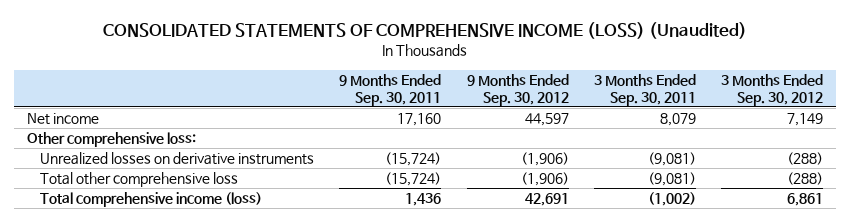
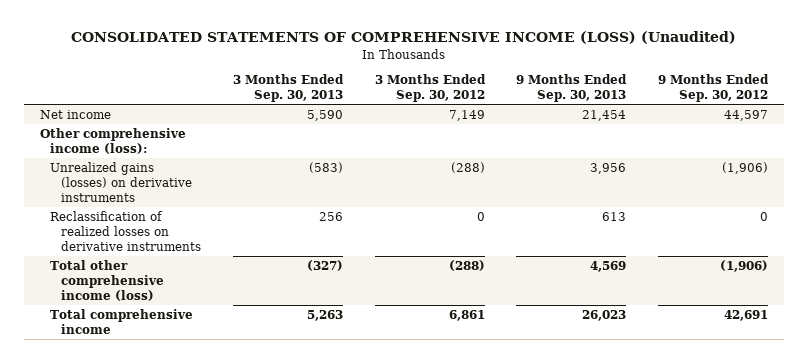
- | 9 Months Ended Sep. 30, 2011 | 9 Months Ended Sep. 30, 2012 | 3 Months Ended Sep. 30, 2011 | 3 Months Ended Sep. 30, 2012
+ | 3 Months Ended Sep. 30, 2013 | 3 Months Ended Sep. 30, 2012 | 9 Months Ended Sep. 30, 2013 | 9 Months Ended Sep. 30, 2012
- Other comprehensive loss:
- Unrealized losses on derivative instruments | (15,724) | (1,906) | (9,081) | (288)
- Total other comprehensive loss | (15,724) | (1,906) | (9,081) | (288)
- Total comprehensive income (loss) | 1,436 | 42,691 | (1,002) | 6,861
+ Other comprehensive income (loss):
+ Unrealized gains (losses) on derivative instruments | (583) | (288) | 3,956 | (1,906)
+ Reclassification of realized losses on derivative instruments | 256 | 0 | 613 | 0
+ Total other comprehensive income (loss) | (327) | (288) | 4,569 | (1,906)
+ Total comprehensive income | 5,263 | 6,861 | 26,023 | 42,691

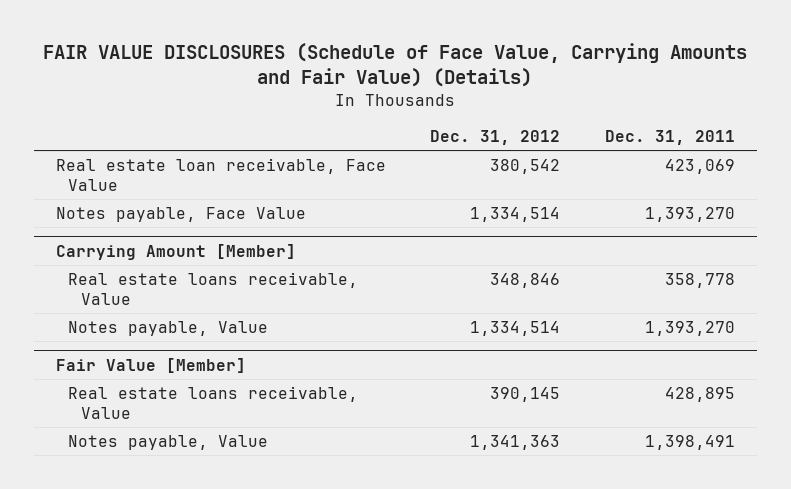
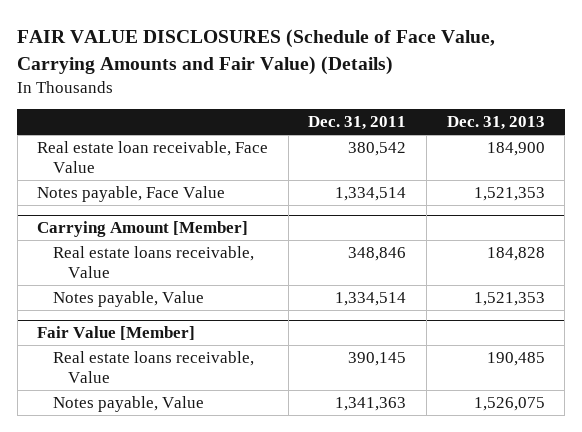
- | Dec. 31, 2012 | Dec. 31, 2011
+ | Dec. 31, 2011 | Dec. 31, 2013
- Real estate loan receivable, Face Value | 380,542 | 423,069
- Notes payable, Face Value | 1,334,514 | 1,393,270
+ Real estate loan receivable, Face Value | 380,542 | 184,900
+ Notes payable, Face Value | 1,334,514 | 1,521,353
@ Carrying Amount [Member]
- Real estate loans receivable, Value | 348,846 | 358,778
- Notes payable, Value | 1,334,514 | 1,393,270
+ Real estate loans receivable, Value | 348,846 | 184,828
+ Notes payable, Value | 1,334,514 | 1,521,353
@ Fair Value [Member]
- Real estate loans receivable, Value | 390,145 | 428,895
- Notes payable, Value | 1,341,363 | 1,398,491
+ Real estate loans receivable, Value | 390,145 | 190,485
+ Notes payable, Value | 1,341,363 | 1,526,075

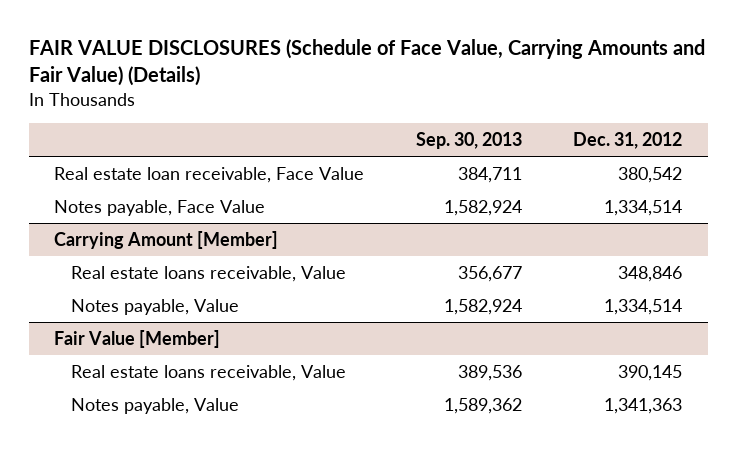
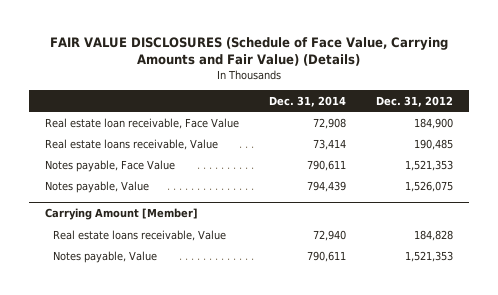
- | Sep. 30, 2013 | Dec. 31, 2012
+ | Dec. 31, 2014 | Dec. 31, 2012
- Real estate loan receivable, Face Value | 384,711 | 380,542
- Notes payable, Face Value | 1,582,924 | 1,334,514
+ Real estate loan receivable, Face Value | 72,908 | 184,900
+ Real estate loans receivable, Value | 73,414 | 190,485
+ Notes payable, Face Value | 790,611 | 1,521,353
+ Notes payable, Value | 794,439 | 1,526,075
@ Carrying Amount [Member]
- Real estate loans receivable, Value | 356,677 | 348,846
- Notes payable, Value | 1,582,924 | 1,334,514
- Fair Value [Member]
- Real estate loans receivable, Value | 389,536 | 390,145
- Notes payable, Value | 1,589,362 | 1,341,363
@ Carrying Amount [Member]
+ Real estate loans receivable, Value | 72,940 | 184,828
+ Notes payable, Value | 790,611 | 1,521,353

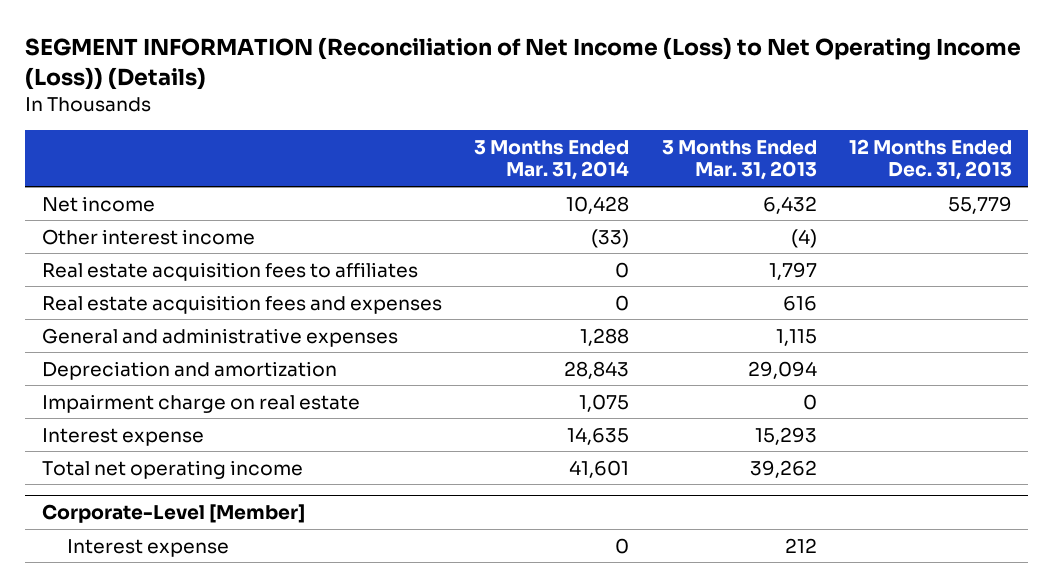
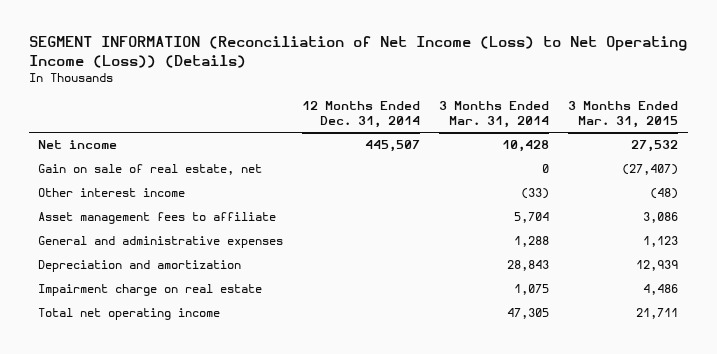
- | 3 Months Ended Mar. 31, 2014 | 3 Months Ended Mar. 31, 2013 | 12 Months Ended Dec. 31, 2013
+ | 12 Months Ended Dec. 31, 2014 | 3 Months Ended Mar. 31, 2014 | 3 Months Ended Mar. 31, 2015
+ Gain on sale of real estate, net | | 0 | (27,407)
- Real estate acquisition fees to affiliates | 0 | 1,797 |
- Real estate acquisition fees and expenses | 0 | 616 |
+ Asset management fees to affiliate | | 5,704 | 3,086
- Interest expense | 14,635 | 15,293 |
- Total net operating income | 41,601 | 39,262 |
- Corporate-Level [Member]
- Interest expense | 0 | 212 |
+ Total net operating income | | 47,305 | 21,711

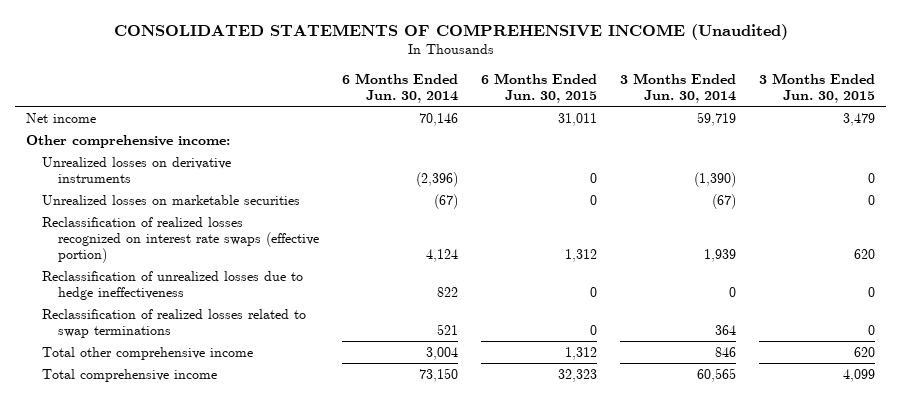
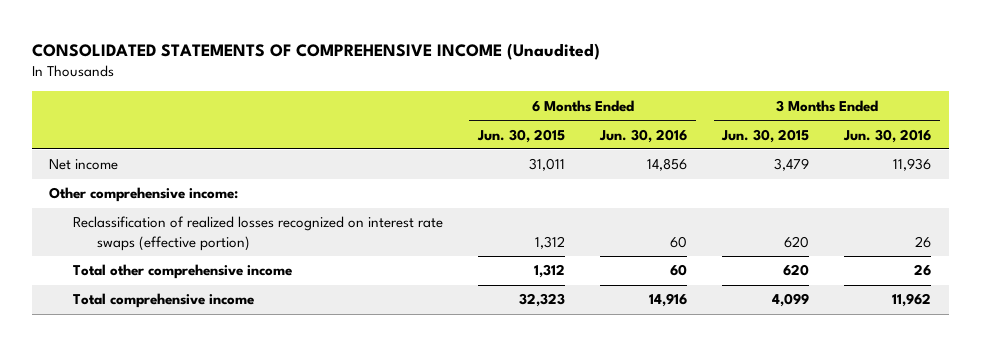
- | 6 Months Ended Jun. 30, 2014 | 6 Months Ended Jun. 30, 2015 | 3 Months Ended Jun. 30, 2014 | 3 Months Ended Jun. 30, 2015
+ | 6 Months Ended Jun. 30, 2015 | 6 Months Ended Jun. 30, 2016 | 3 Months Ended Jun. 30, 2015 | 3 Months Ended Jun. 30, 2016
- Unrealized losses on derivative instruments | (2,396) | 0 | (1,390) | 0
- Unrealized losses on marketable securities | (67) | 0 | (67) | 0
- Reclassification of unrealized losses due to hedge ineffectiveness | 822 | 0 | 0 | 0
- Reclassification of realized losses related to swap terminations | 521 | 0 | 364 | 0

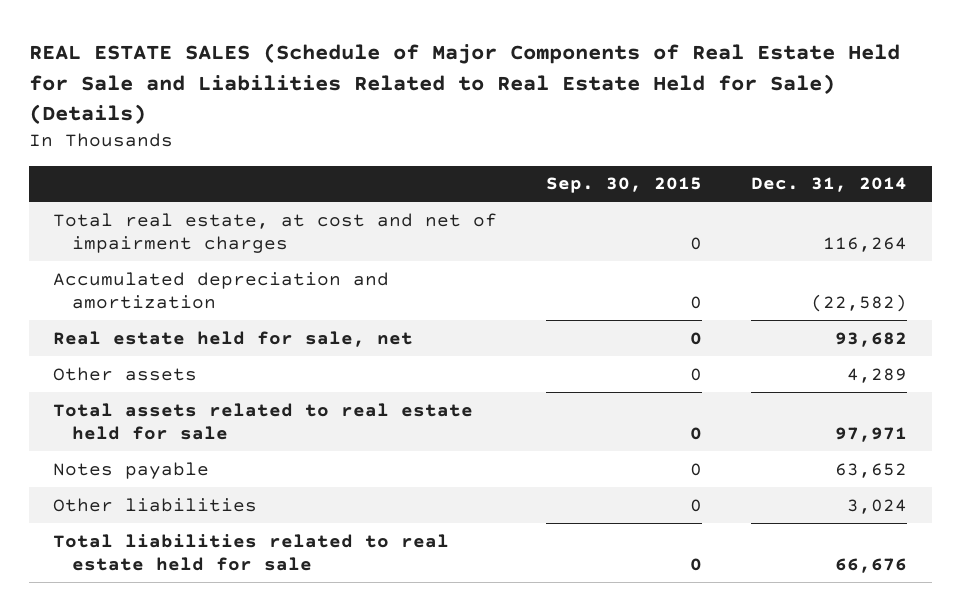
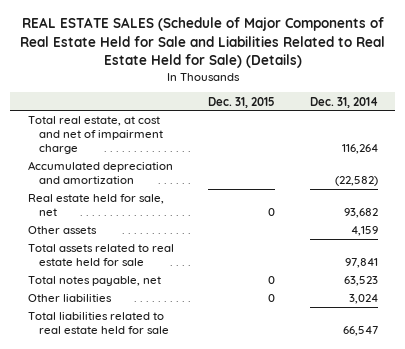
- | Sep. 30, 2015 | Dec. 31, 2014
+ | Dec. 31, 2015 | Dec. 31, 2014
- Total real estate, at cost and net of impairment charges | 0 | 116,264
+ Total real estate, at cost and net of impairment charge | | 116,264
- Other assets | 0 | 4,289
- Total assets related to real estate held for sale | 0 | 97,971
- Notes payable | 0 | 63,652
+ Other assets | | 4,159
+ Total assets related to real estate held for sale | | 97,841
+ Total notes payable, net | 0 | 63,523
- Total liabilities related to real estate held for sale | 0 | 66,676
+ Total liabilities related to real estate held for sale | | 66,547

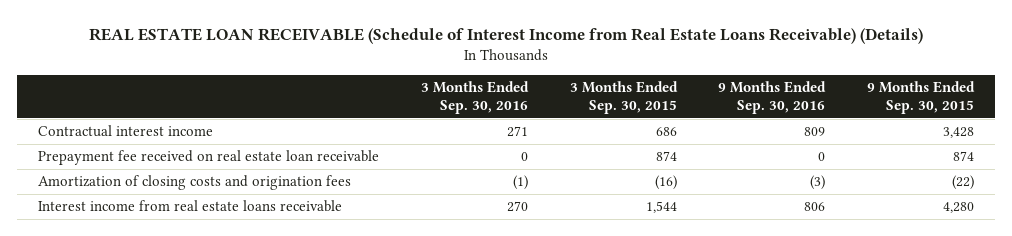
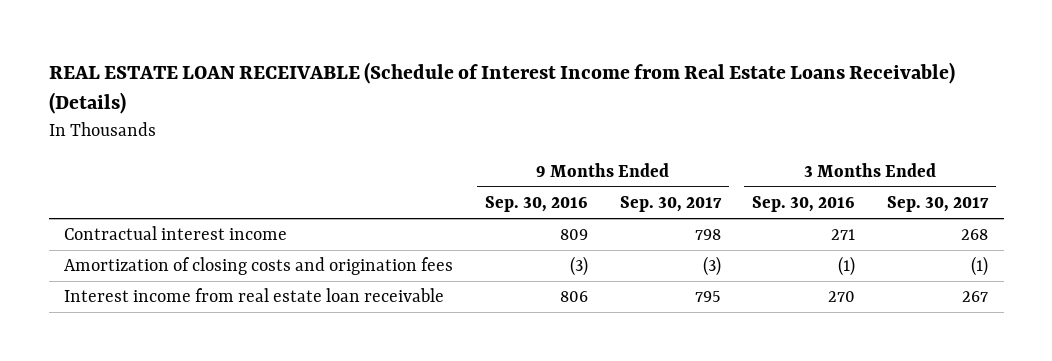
- | 3 Months Ended Sep. 30, 2016 | 3 Months Ended Sep. 30, 2015 | 9 Months Ended Sep. 30, 2016 | 9 Months Ended Sep. 30, 2015
+ | 9 Months Ended Sep. 30, 2016 | 9 Months Ended Sep. 30, 2017 | 3 Months Ended Sep. 30, 2016 | 3 Months Ended Sep. 30, 2017
- Prepayment fee received on real estate loan receivable | 0 | 874 | 0 | 874
- Interest income from real estate loans receivable | 270 | 1,544 | 806 | 4,280
+ Interest income from real estate loan receivable | 806 | 795 | 270 | 267

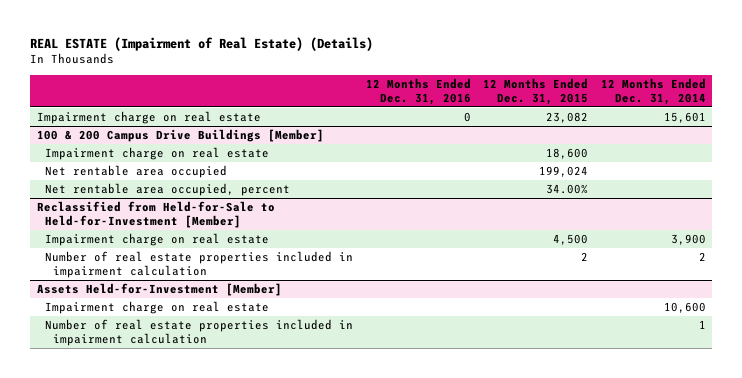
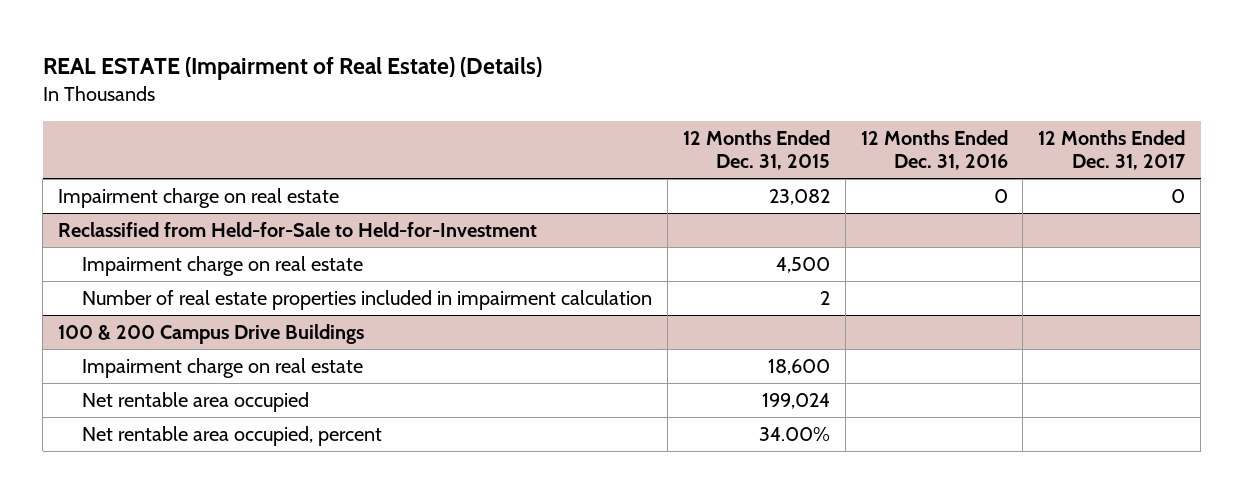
- | 12 Months Ended Dec. 31, 2016 | 12 Months Ended Dec. 31, 2015 | 12 Months Ended Dec. 31, 2014
+ | 12 Months Ended Dec. 31, 2015 | 12 Months Ended Dec. 31, 2016 | 12 Months Ended Dec. 31, 2017
- 100 & 200 Campus Drive Buildings [Member]
+ Reclassified from Held-for-Sale to Held-for-Investment
+ Impairment charge on real estate | 4,500 | |
+ Number of real estate properties included in impairment calculation | 2 | |
+ 100 & 200 Campus Drive Buildings
- Reclassified from Held-for-Sale to Held-for-Investment [Member]
- Impairment charge on real estate | | 4,500 | 3,900
- Number of real estate properties included in impairment calculation | | 2 | 2
- Assets Held-for-Investment [Member]
- Impairment charge on real estate | | | 10,600
- Number of real estate properties included in impairment calculation | | | 1

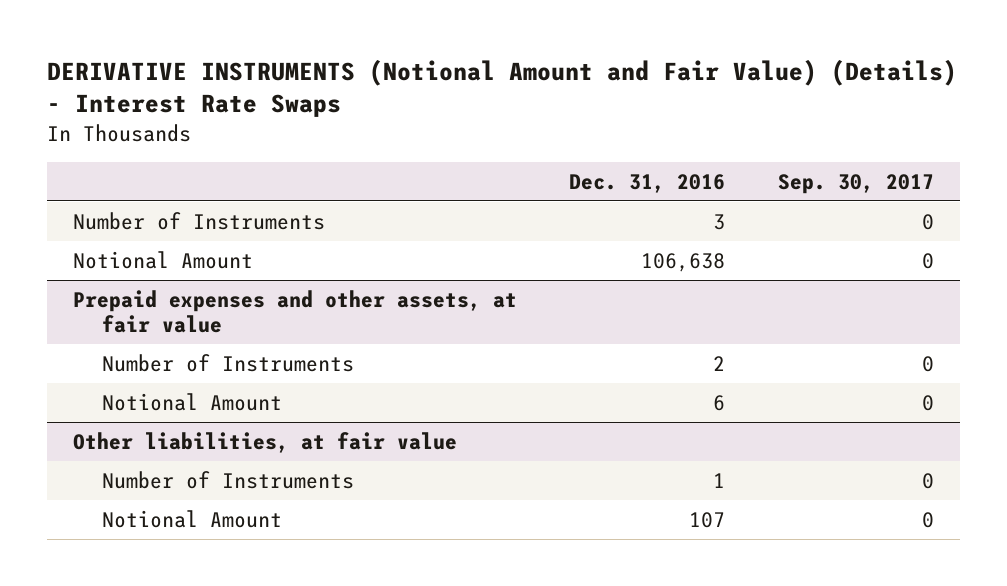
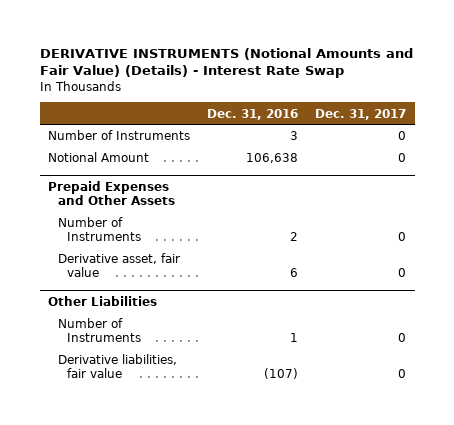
- DERIVATIVE INSTRUMENTS (Notional Amount and Fair Value) (Details) - Interest Rate Swaps
+ DERIVATIVE INSTRUMENTS (Notional Amounts and Fair Value) (Details) - Interest Rate Swap
- | Dec. 31, 2016 | Sep. 30, 2017
+ | Dec. 31, 2016 | Dec. 31, 2017
- Prepaid expenses and other assets, at fair value
+ Prepaid Expenses and Other Assets
- Notional Amount | 6 | 0
- Other liabilities, at fair value
+ Derivative asset, fair value | 6 | 0
+ Other Liabilities
- Notional Amount | 107 | 0
+ Derivative liabilities, fair value | (107) | 0

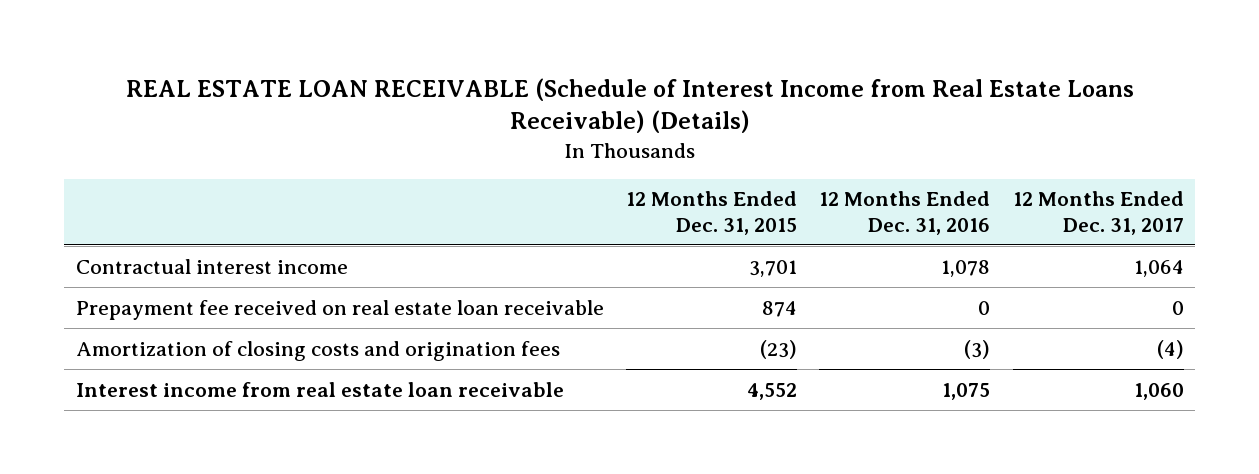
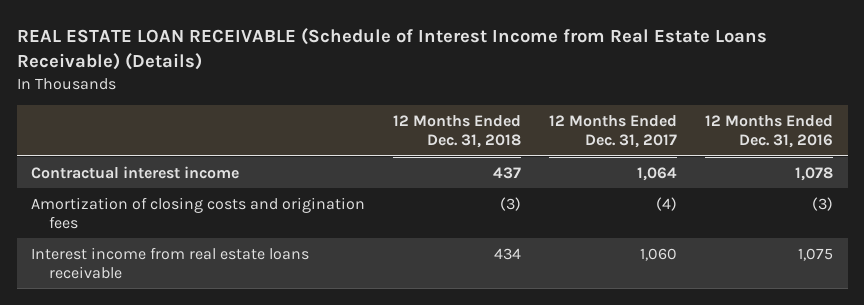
- | 12 Months Ended Dec. 31, 2015 | 12 Months Ended Dec. 31, 2016 | 12 Months Ended Dec. 31, 2017
+ | 12 Months Ended Dec. 31, 2018 | 12 Months Ended Dec. 31, 2017 | 12 Months Ended Dec. 31, 2016
- Prepayment fee received on real estate loan receivable | 874 | 0 | 0
- Interest income from real estate loan receivable | 4,552 | 1,075 | 1,060
+ Interest income from real estate loans receivable | 434 | 1,060 | 1,075

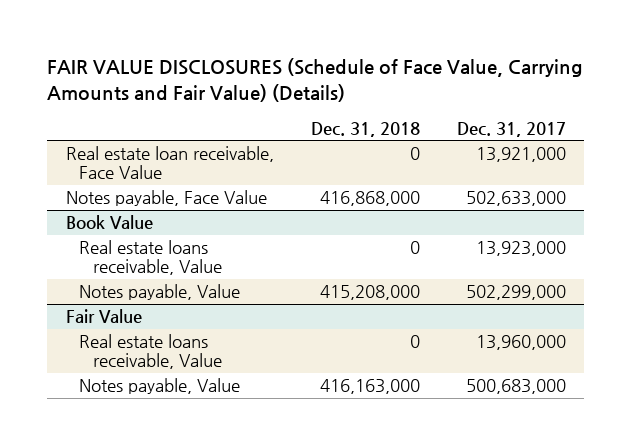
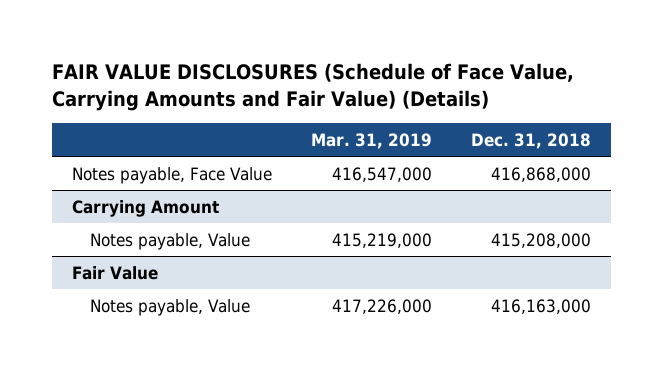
- | Dec. 31, 2018 | Dec. 31, 2017
+ | Mar. 31, 2019 | Dec. 31, 2018
- Real estate loan receivable, Face Value | 0 | 13,921,000
- Book Value
- Real estate loans receivable, Value | 0 | 13,923,000
+ Carrying Amount
@ Fair Value
- Real estate loans receivable, Value | 0 | 13,960,000

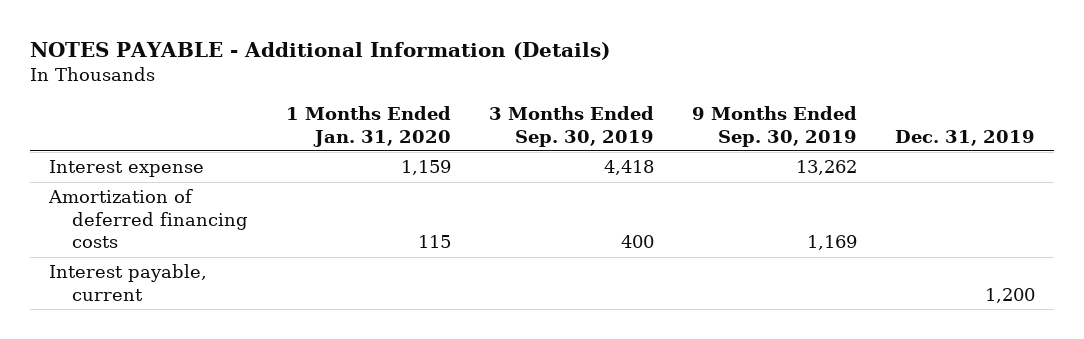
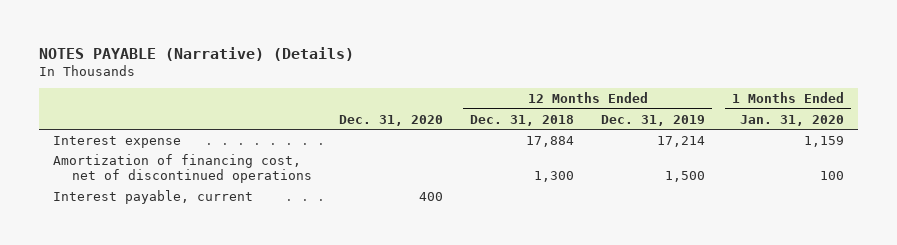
- NOTES PAYABLE - Additional Information (Details)
+ NOTES PAYABLE (Narrative) (Details)
- | 1 Months Ended Jan. 31, 2020 | 3 Months Ended Sep. 30, 2019 | 9 Months Ended Sep. 30, 2019 | Dec. 31, 2019
+ | Dec. 31, 2020 | 12 Months Ended Dec. 31, 2018 | 12 Months Ended Dec. 31, 2019 | 1 Months Ended Jan. 31, 2020
- Amortization of deferred financing costs | 115 | 400 | 1,169 |
+ Amortization of financing cost, net of discontinued operations | | 1,300 | 1,500 | 100

